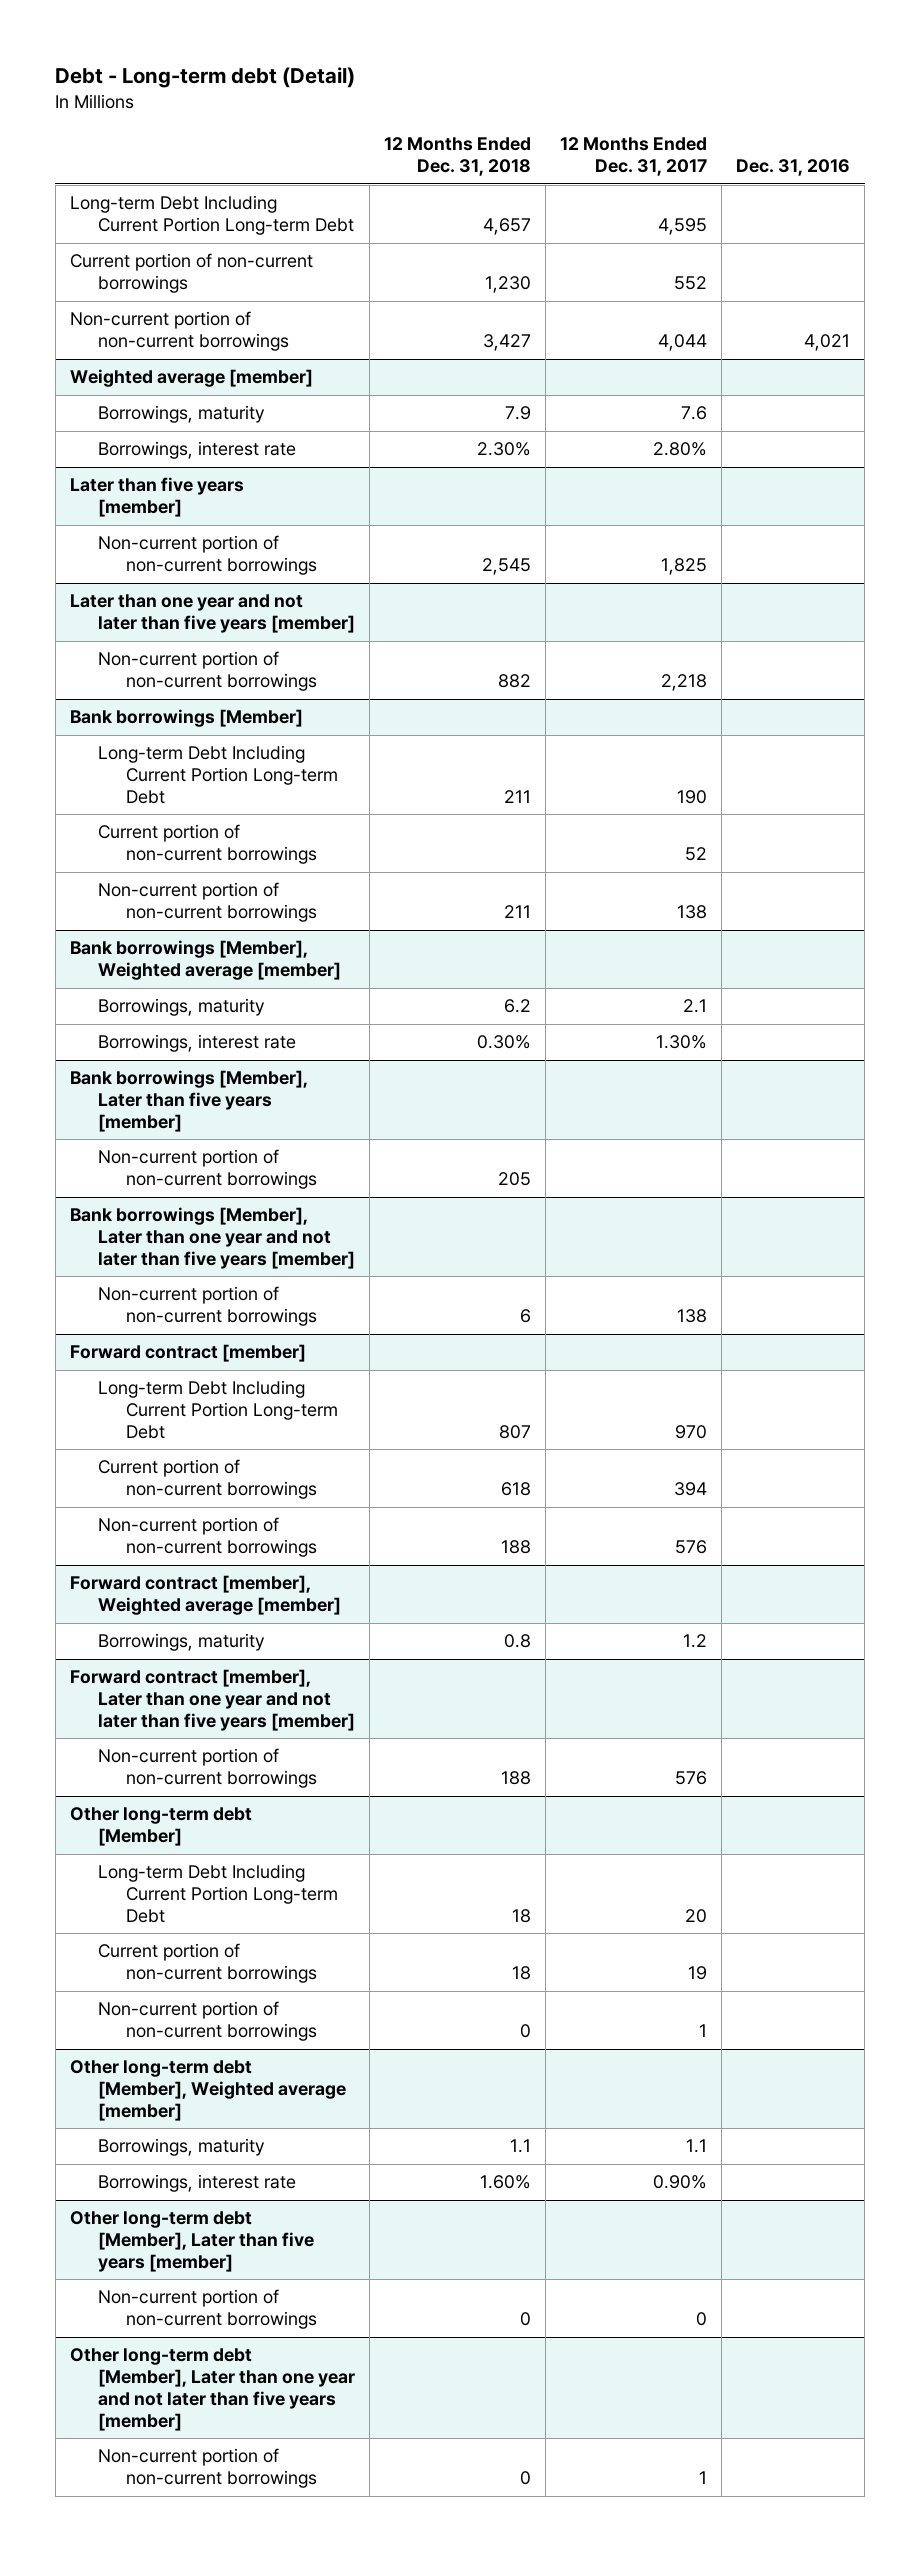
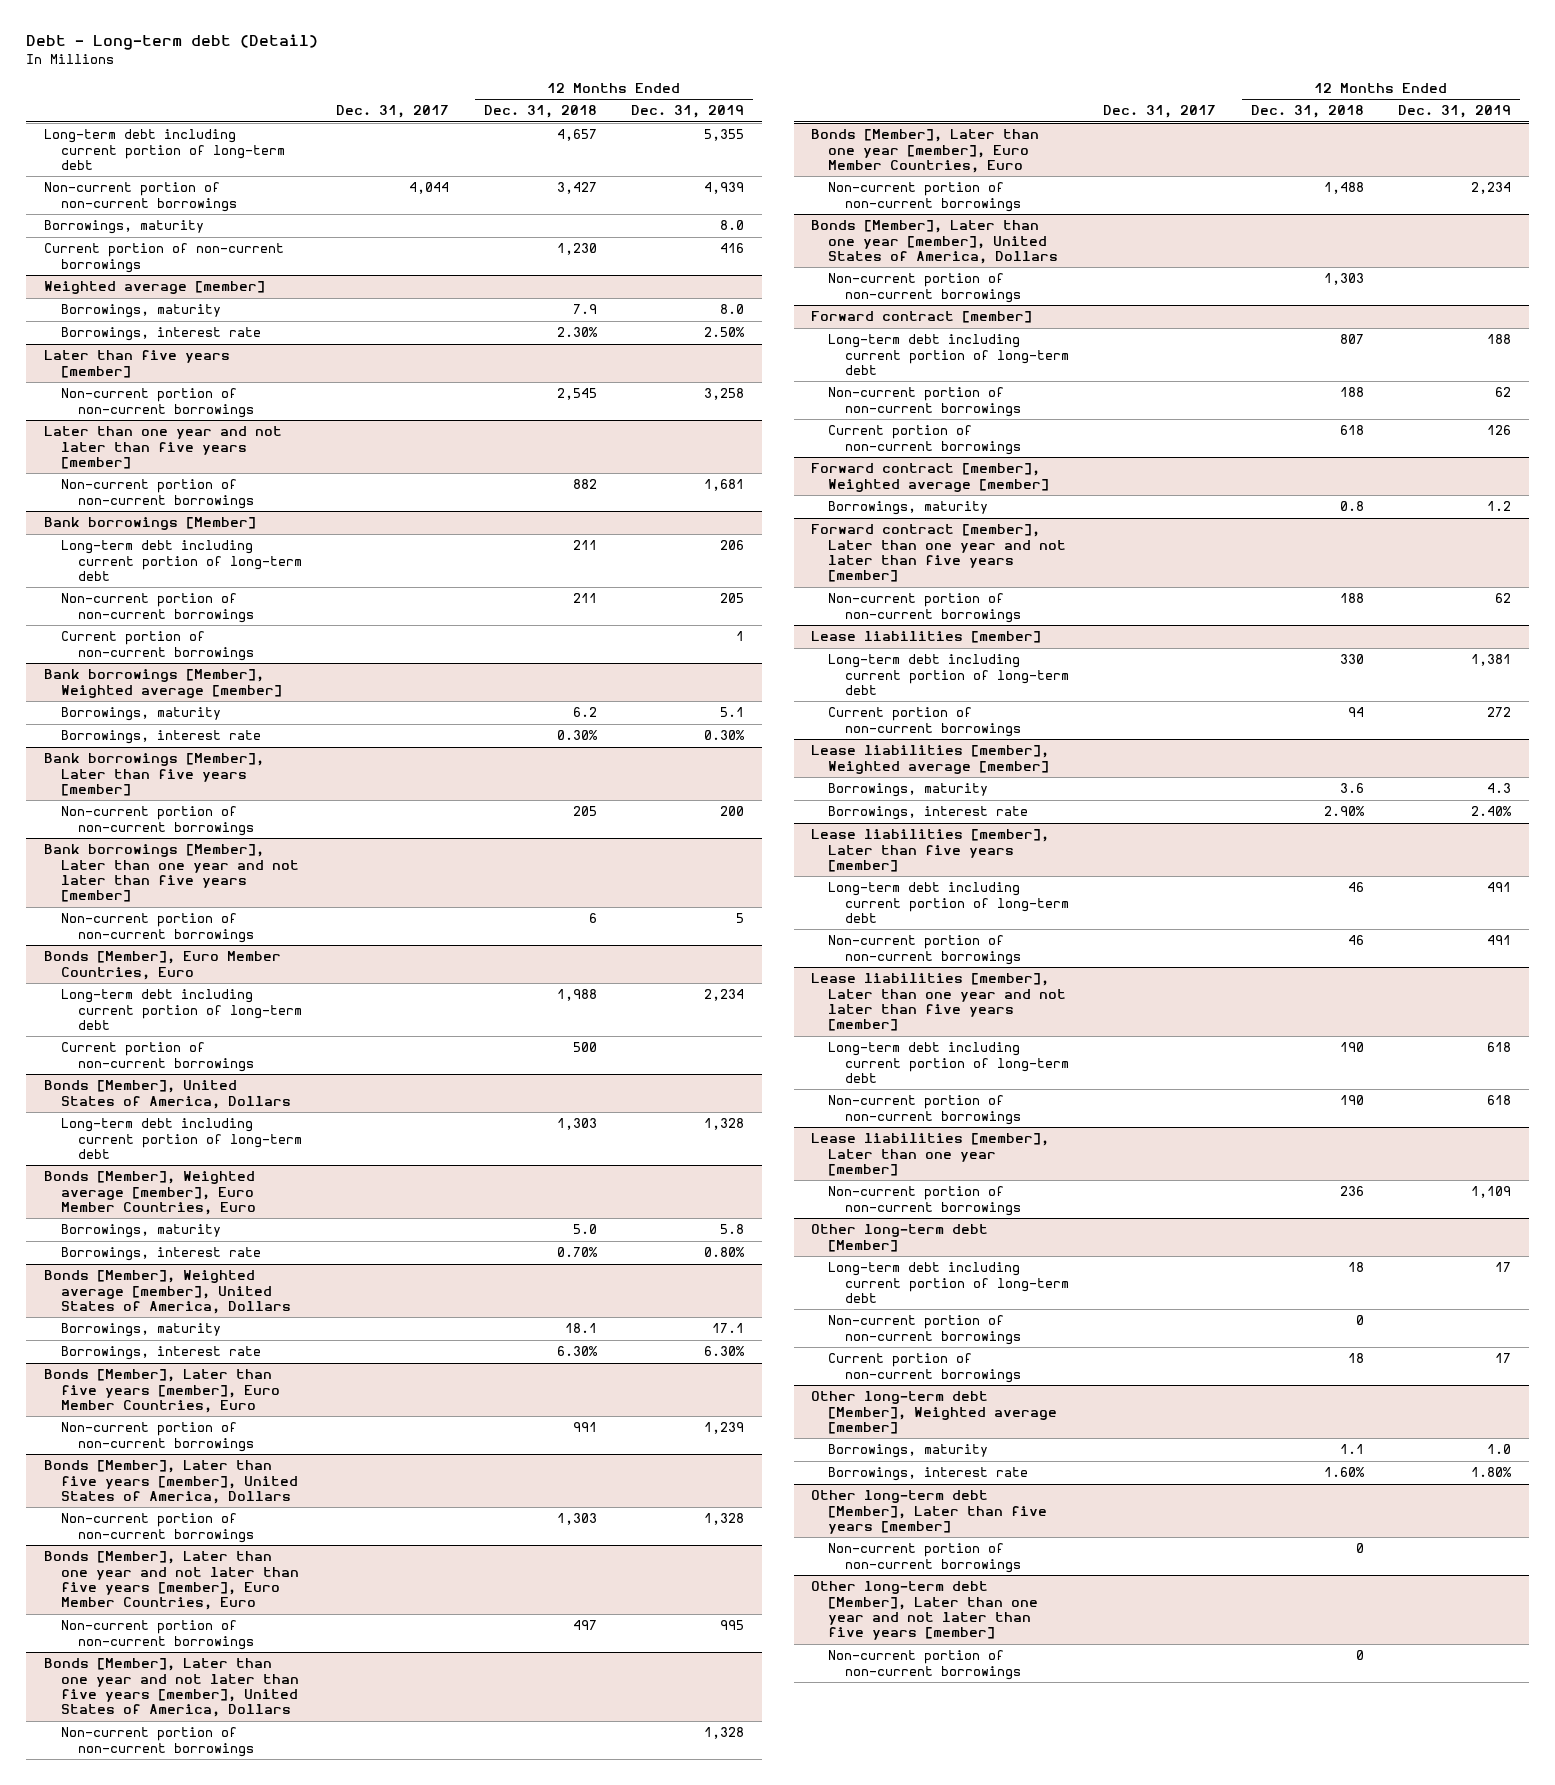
- | 12 Months Ended Dec. 31, 2018 | 12 Months Ended Dec. 31, 2017 | Dec. 31, 2016
+ | Dec. 31, 2017 | 12 Months Ended Dec. 31, 2018 | 12 Months Ended Dec. 31, 2019
- Long-term Debt Including Current Portion Long-term Debt | 4,657 | 4,595 |
+ Long-term debt including current portion of long-term debt | | 4,657 | 5,355
+ Borrowings, maturity | | | 8.0
moved down: Current portion of non-current borrowings | | 1,230 | 416
@ Bank borrowings [Member]
- Long-term Debt Including Current Portion Long-term Debt | 211 | 190 |
+ Long-term debt including current portion of long-term debt | | 211 | 206
moved down: Current portion of non-current borrowings | | | 1
+ Bonds [Member], Euro Member Countries, Euro
+ Long-term debt including current portion of long-term debt | | 1,988 | 2,234
+ Current portion of non-current borrowings | | 500 |
+ Bonds [Member], United States of America, Dollars
+ Long-term debt including current portion of long-term debt | | 1,303 | 1,328
+ Bonds [Member], Weighted average [member], Euro Member Countries, Euro
+ Borrowings, maturity | | 5.0 | 5.8
+ Borrowings, interest rate | | 0.70% | 0.80%
+ Bonds [Member], Weighted average [member], United States of America, Dollars
+ Borrowings, maturity | | 18.1 | 17.1
+ Borrowings, interest rate | | 6.30% | 6.30%
+ Bonds [Member], Later than five years [member], Euro Member Countries, Euro
+ Non-current portion of non-current borrowings | | 991 | 1,239
+ Bonds [Member], Later than five years [member], United States of America, Dollars
+ Non-current portion of non-current borrowings | | 1,303 | 1,328
+ Bonds [Member], Later than one year and not later than five years [member], Euro Member Countries, Euro
+ Non-current portion of non-current borrowings | | 497 | 995
+ Bonds [Member], Later than one year and not later than five years [member], United States of America, Dollars
+ Non-current portion of non-current borrowings | | | 1,328
+ Bonds [Member], Later than one year [member], Euro Member Countries, Euro
+ Non-current portion of non-current borrowings | | 1,488 | 2,234
+ Bonds [Member], Later than one year [member], United States of America, Dollars
+ Non-current portion of non-current borrowings | | 1,303 |
@ Forward contract [member]
- Long-term Debt Including Current Portion Long-term Debt | 807 | 970 |
+ Long-term debt including current portion of long-term debt | | 807 | 188
moved down: Current portion of non-current borrowings | | 618 | 126
+ Lease liabilities [member]
+ Long-term debt including current portion of long-term debt | | 330 | 1,381
+ Current portion of non-current borrowings | | 94 | 272
+ Lease liabilities [member], Weighted average [member]
+ Borrowings, maturity | | 3.6 | 4.3
+ Borrowings, interest rate | | 2.90% | 2.40%
+ Lease liabilities [member], Later than five years [member]
+ Long-term debt including current portion of long-term debt | | 46 | 491
+ Non-current portion of non-current borrowings | | 46 | 491
+ Lease liabilities [member], Later than one year and not later than five years [member]
+ Long-term debt including current portion of long-term debt | | 190 | 618
+ Non-current portion of non-current borrowings | | 190 | 618
+ Lease liabilities [member], Later than one year [member]
+ Non-current portion of non-current borrowings | | 236 | 1,109
@ Other long-term debt [Member]
- Long-term Debt Including Current Portion Long-term Debt | 18 | 20 |
+ Long-term debt including current portion of long-term debt | | 18 | 17
moved down: Current portion of non-current borrowings | | 18 | 17

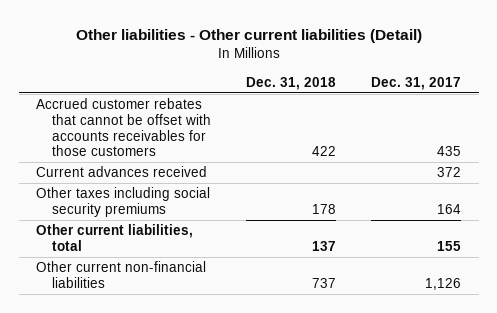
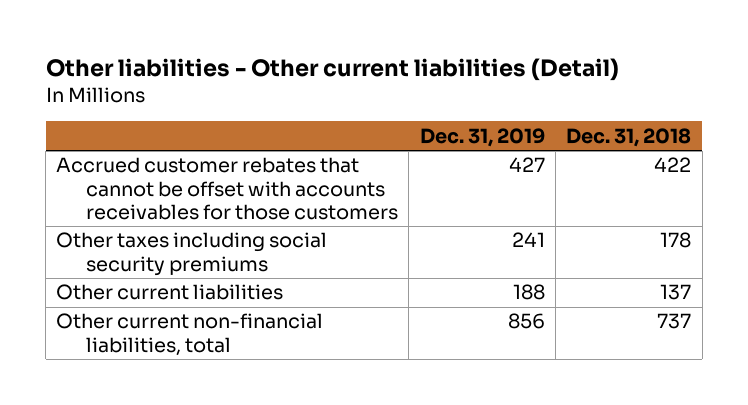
- | Dec. 31, 2018 | Dec. 31, 2017
+ | Dec. 31, 2019 | Dec. 31, 2018
- Current advances received | | 372
- Other current liabilities, total | 137 | 155
- Other current non-financial liabilities | 737 | 1,126
+ Other current liabilities | 188 | 137
+ Other current non-financial liabilities, total | 856 | 737

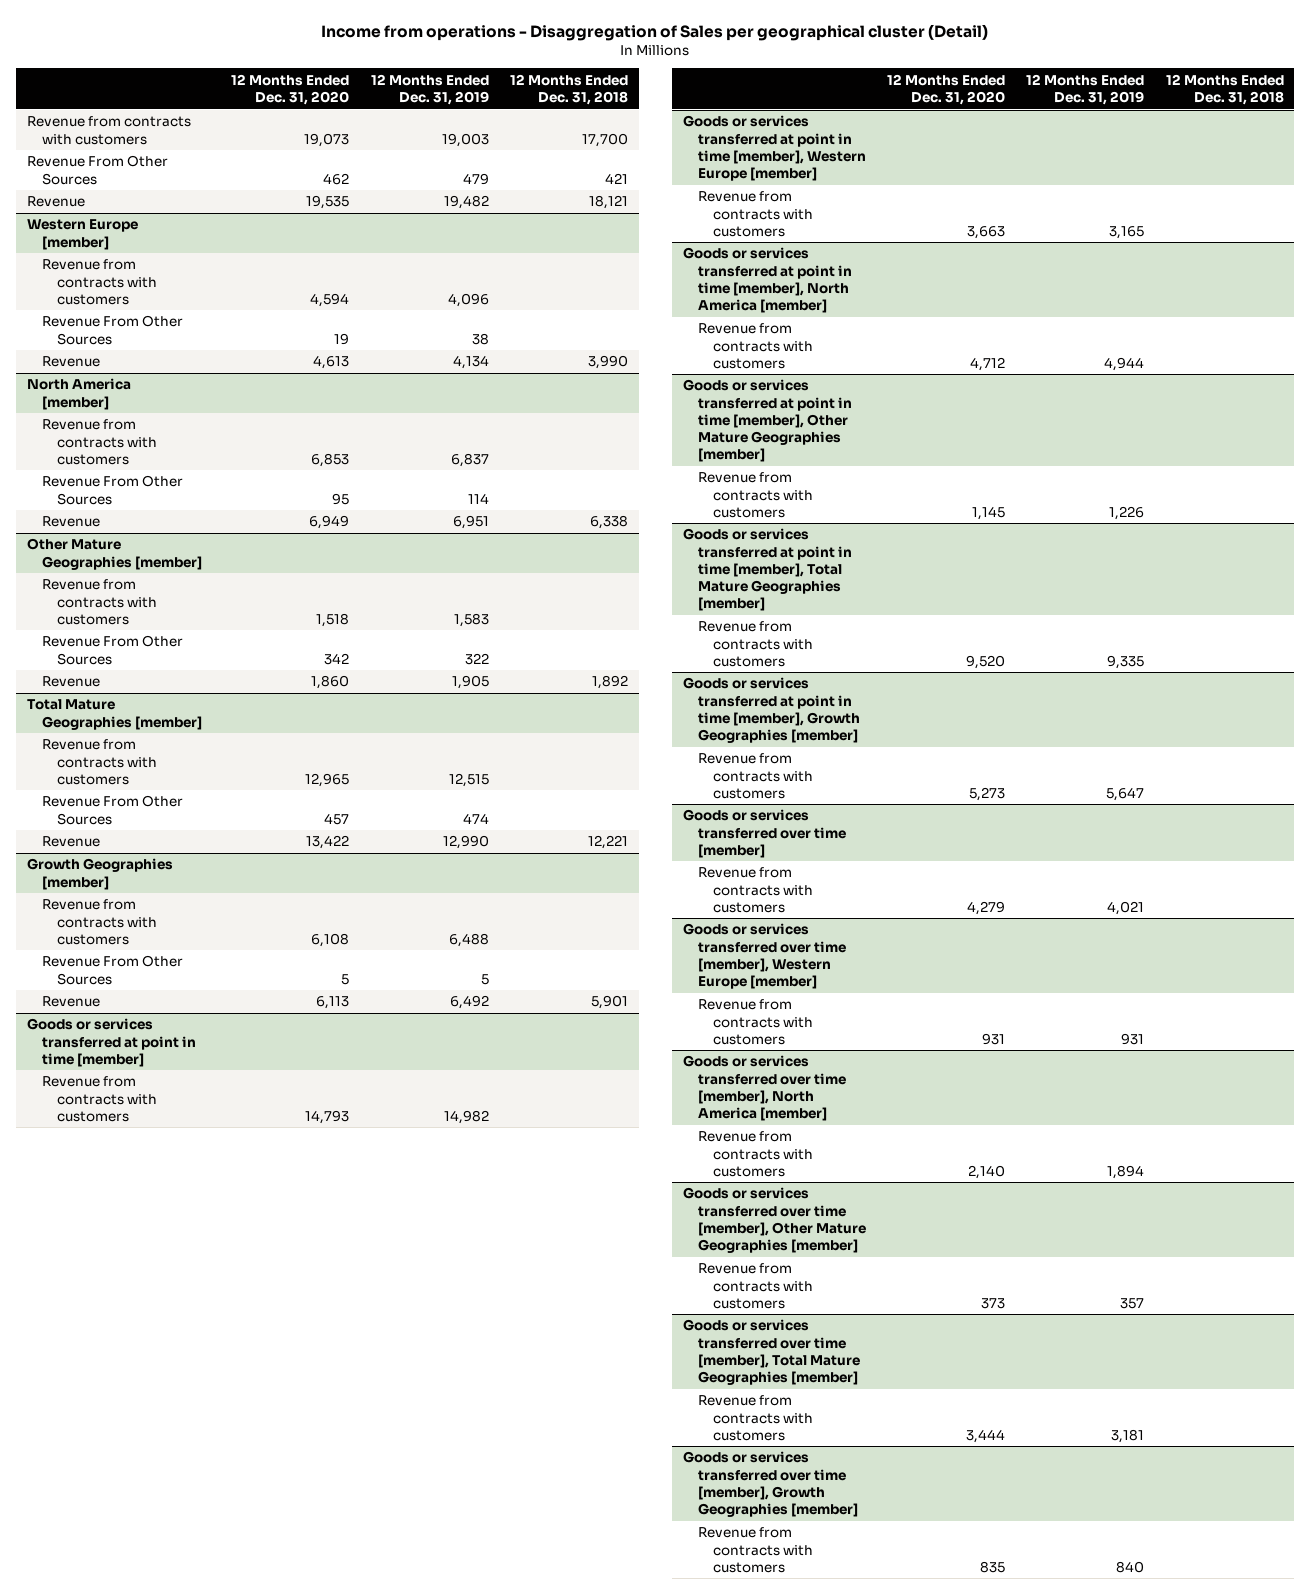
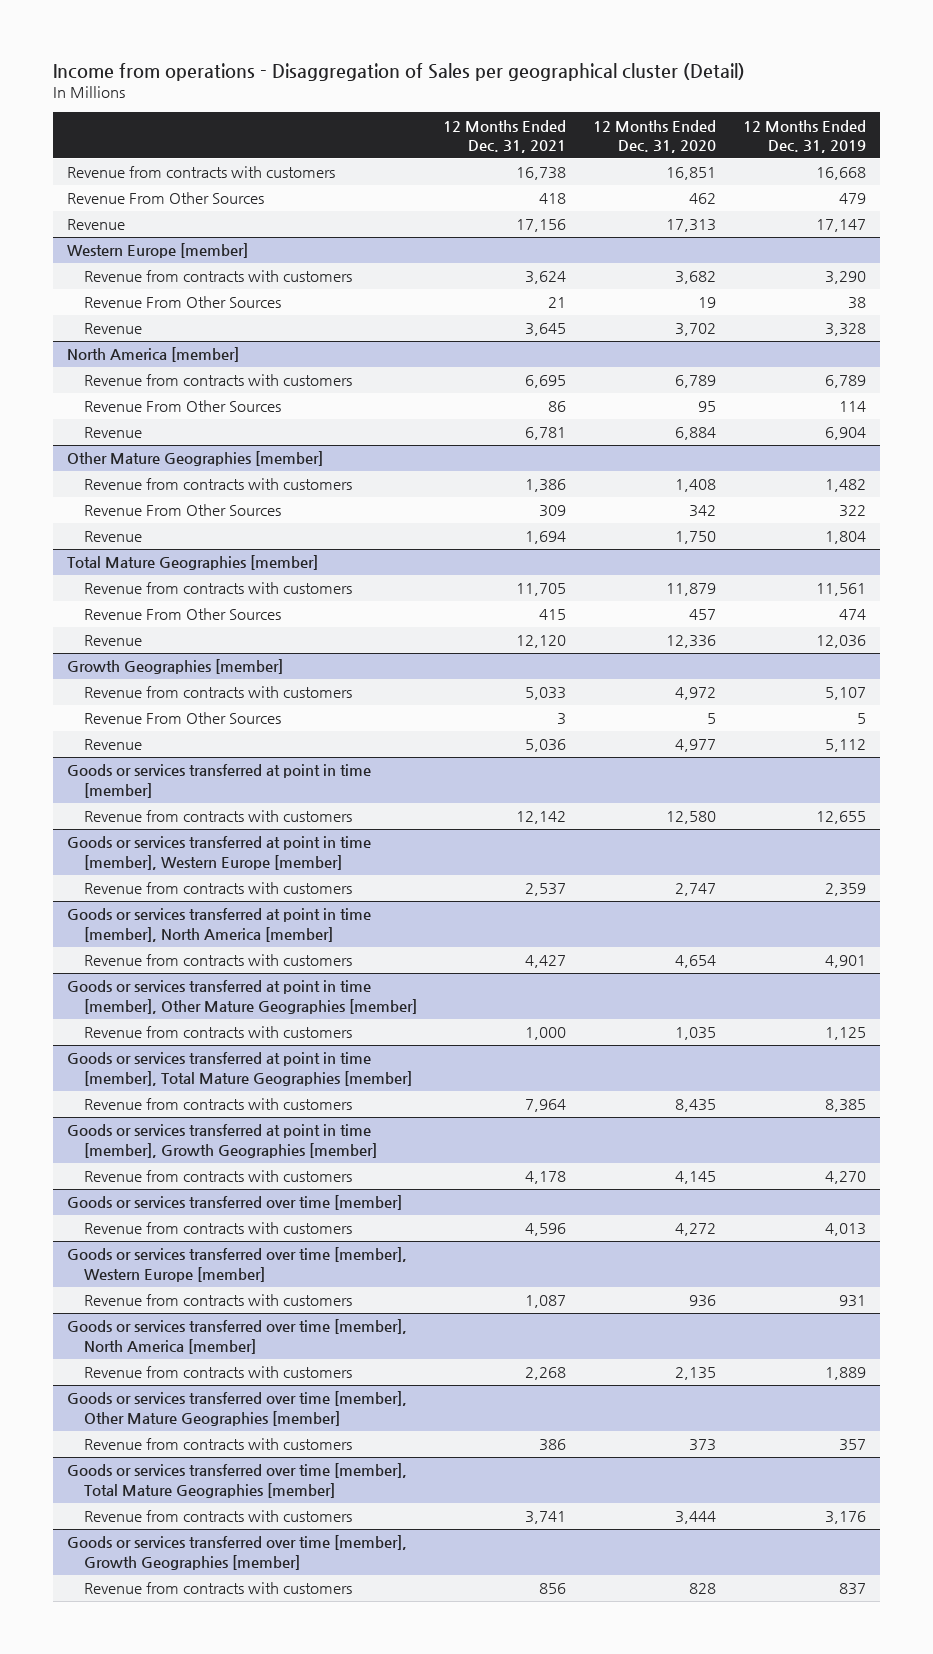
- | 12 Months Ended Dec. 31, 2020 | 12 Months Ended Dec. 31, 2019 | 12 Months Ended Dec. 31, 2018
+ | 12 Months Ended Dec. 31, 2021 | 12 Months Ended Dec. 31, 2020 | 12 Months Ended Dec. 31, 2019
- Revenue from contracts with customers | 19,073 | 19,003 | 17,700
+ Revenue from contracts with customers | 16,738 | 16,851 | 16,668
- Revenue | 19,535 | 19,482 | 18,121
+ Revenue | 17,156 | 17,313 | 17,147
@ Western Europe [member]
- Revenue from contracts with customers | 4,594 | 4,096 |
+ Revenue from contracts with customers | 3,624 | 3,682 | 3,290
- Revenue | 4,613 | 4,134 | 3,990
+ Revenue | 3,645 | 3,702 | 3,328
@ North America [member]
- Revenue from contracts with customers | 6,853 | 6,837 |
+ Revenue from contracts with customers | 6,695 | 6,789 | 6,789
- Revenue | 6,949 | 6,951 | 6,338
+ Revenue | 6,781 | 6,884 | 6,904
@ Other Mature Geographies [member]
- Revenue from contracts with customers | 1,518 | 1,583 |
+ Revenue from contracts with customers | 1,386 | 1,408 | 1,482
- Revenue | 1,860 | 1,905 | 1,892
+ Revenue | 1,694 | 1,750 | 1,804
@ Total Mature Geographies [member]
- Revenue from contracts with customers | 12,965 | 12,515 |
+ Revenue from contracts with customers | 11,705 | 11,879 | 11,561
- Revenue | 13,422 | 12,990 | 12,221
+ Revenue | 12,120 | 12,336 | 12,036
@ Growth Geographies [member]
- Revenue from contracts with customers | 6,108 | 6,488 |
+ Revenue from contracts with customers | 5,033 | 4,972 | 5,107
- Revenue | 6,113 | 6,492 | 5,901
+ Revenue | 5,036 | 4,977 | 5,112
@ Goods or services transferred at point in time [member]
- Revenue from contracts with customers | 14,793 | 14,982 |
+ Revenue from contracts with customers | 12,142 | 12,580 | 12,655
@ Goods or services transferred at point in time [member], Western Europe [member]
- Revenue from contracts with customers | 3,663 | 3,165 |
+ Revenue from contracts with customers | 2,537 | 2,747 | 2,359
@ Goods or services transferred at point in time [member], North America [member]
- Revenue from contracts with customers | 4,712 | 4,944 |
+ Revenue from contracts with customers | 4,427 | 4,654 | 4,901
@ Goods or services transferred at point in time [member], Other Mature Geographies [member]
- Revenue from contracts with customers | 1,145 | 1,226 |
+ Revenue from contracts with customers | 1,000 | 1,035 | 1,125
@ Goods or services transferred at point in time [member], Total Mature Geographies [member]
- Revenue from contracts with customers | 9,520 | 9,335 |
+ Revenue from contracts with customers | 7,964 | 8,435 | 8,385
@ Goods or services transferred at point in time [member], Growth Geographies [member]
- Revenue from contracts with customers | 5,273 | 5,647 |
+ Revenue from contracts with customers | 4,178 | 4,145 | 4,270
@ Goods or services transferred over time [member]
- Revenue from contracts with customers | 4,279 | 4,021 |
+ Revenue from contracts with customers | 4,596 | 4,272 | 4,013
@ Goods or services transferred over time [member], Western Europe [member]
- Revenue from contracts with customers | 931 | 931 |
+ Revenue from contracts with customers | 1,087 | 936 | 931
@ Goods or services transferred over time [member], North America [member]
- Revenue from contracts with customers | 2,140 | 1,894 |
+ Revenue from contracts with customers | 2,268 | 2,135 | 1,889
@ Goods or services transferred over time [member], Total Mature Geographies [member]
- Revenue from contracts with customers | 3,444 | 3,181 |
+ Revenue from contracts with customers | 3,741 | 3,444 | 3,176
@ Goods or services transferred over time [member], Growth Geographies [member]
- Revenue from contracts with customers | 835 | 840 |
+ Revenue from contracts with customers | 856 | 828 | 837

